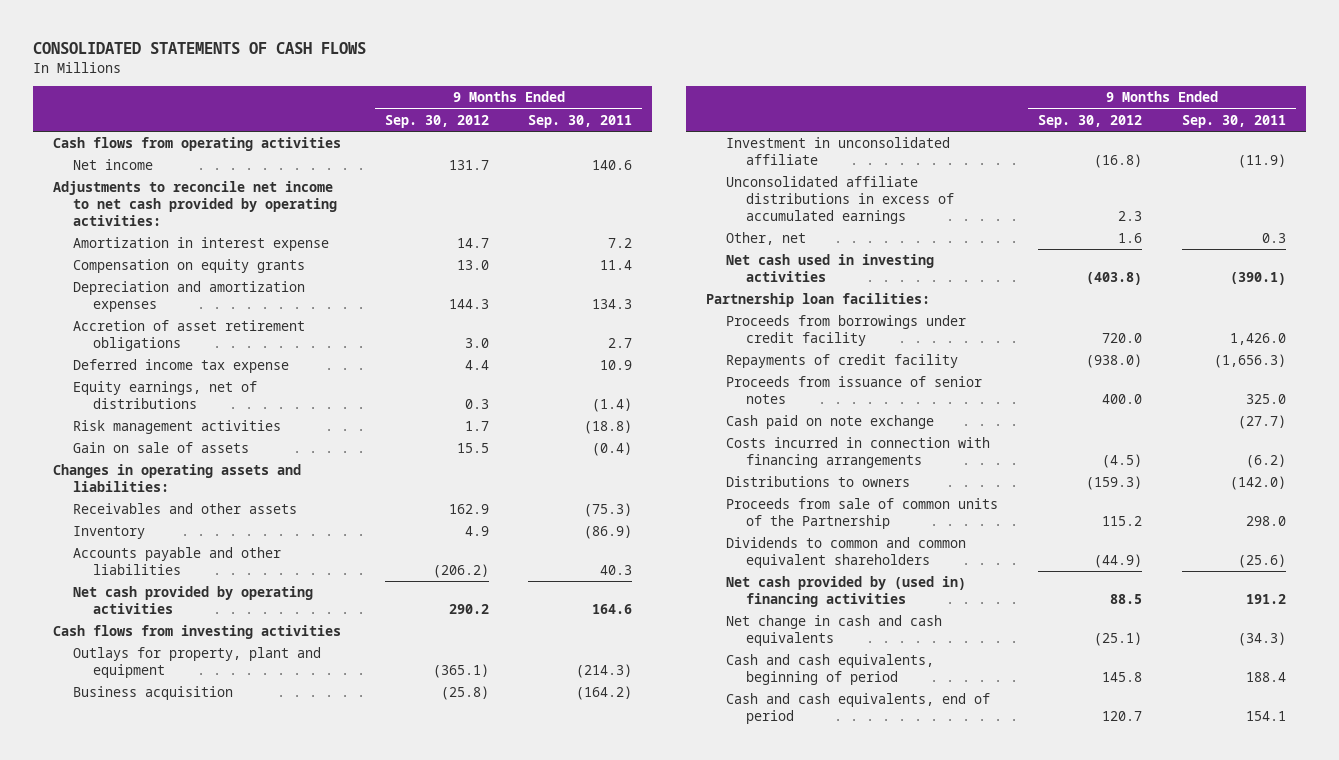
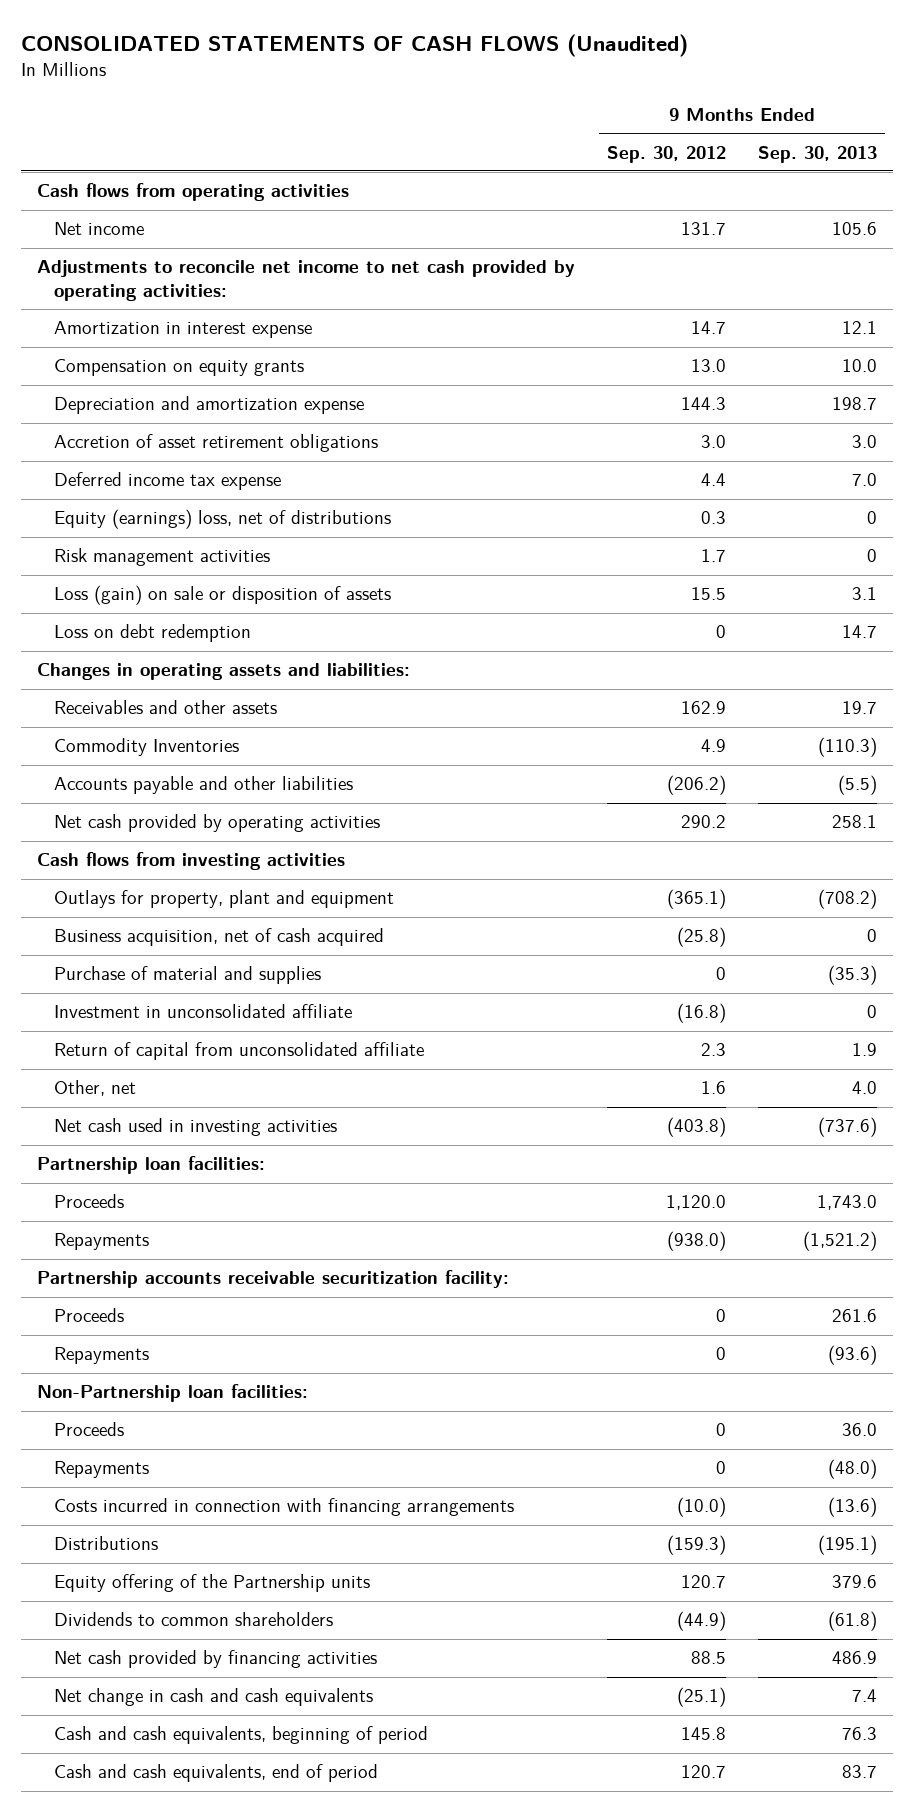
- CONSOLIDATED STATEMENTS OF CASH FLOWS
+ CONSOLIDATED STATEMENTS OF CASH FLOWS (Unaudited)
- | 9 Months Ended Sep. 30, 2012 | 9 Months Ended Sep. 30, 2011
+ | 9 Months Ended Sep. 30, 2012 | 9 Months Ended Sep. 30, 2013
- Depreciation and amortization expenses | 144.3 | 134.3
+ Depreciation and amortization expense | 144.3 | 198.7
- Equity earnings, net of distributions | 0.3 | (1.4)
+ Equity (earnings) loss, net of distributions | 0.3 | 0
- Gain on sale of assets | 15.5 | (0.4)
+ Loss (gain) on sale or disposition of assets | 15.5 | 3.1
+ Loss on debt redemption | 0 | 14.7
- Inventory | 4.9 | (86.9)
+ Commodity Inventories | 4.9 | (110.3)
- Business acquisition | (25.8) | (164.2)
+ Business acquisition, net of cash acquired | (25.8) | 0
+ Purchase of material and supplies | 0 | (35.3)
- Unconsolidated affiliate distributions in excess of accumulated earnings | 2.3 |
+ Return of capital from unconsolidated affiliate | 2.3 | 1.9
- Proceeds from borrowings under credit facility | 720.0 | 1,426.0
- Repayments of credit facility | (938.0) | (1,656.3)
- Proceeds from issuance of senior notes | 400.0 | 325.0
- Cash paid on note exchange | | (27.7)
- Costs incurred in connection with financing arrangements | (4.5) | (6.2)
- Distributions to owners | (159.3) | (142.0)
- Proceeds from sale of common units of the Partnership | 115.2 | 298.0
- Dividends to common and common equivalent shareholders | (44.9) | (25.6)
- Net cash provided by (used in) financing activities | 88.5 | 191.2
+ Proceeds | 1,120.0 | 1,743.0
+ Repayments | (938.0) | (1,521.2)
+ Partnership accounts receivable securitization facility:
+ Proceeds | 0 | 261.6
+ Repayments | 0 | (93.6)
+ Non-Partnership loan facilities:
+ Proceeds | 0 | 36.0
+ Repayments | 0 | (48.0)
+ Costs incurred in connection with financing arrangements | (10.0) | (13.6)
+ Distributions | (159.3) | (195.1)
+ Equity offering of the Partnership units | 120.7 | 379.6
+ Dividends to common shareholders | (44.9) | (61.8)
+ Net cash provided by financing activities | 88.5 | 486.9

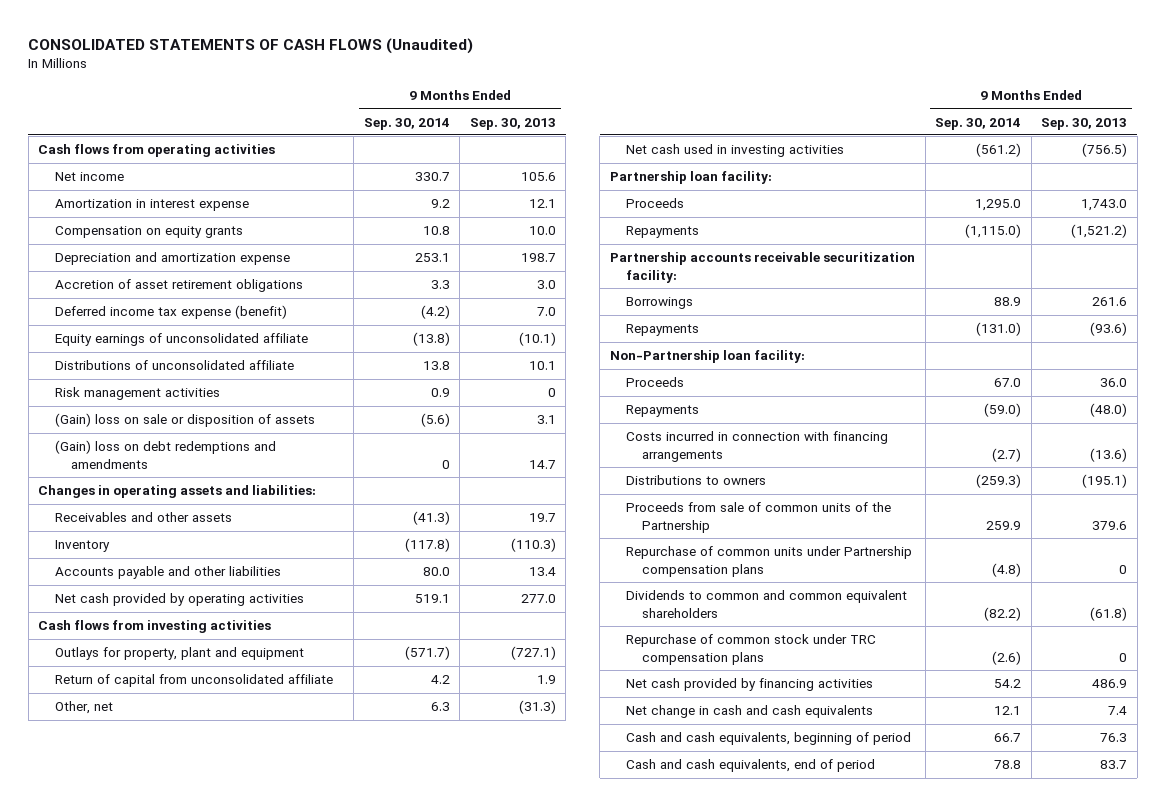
- | 9 Months Ended Sep. 30, 2012 | 9 Months Ended Sep. 30, 2013
+ | 9 Months Ended Sep. 30, 2014 | 9 Months Ended Sep. 30, 2013
- Adjustments to reconcile net income to net cash provided by operating activities:
- Deferred income tax expense | 4.4 | 7.0
- Equity (earnings) loss, net of distributions | 0.3 | 0
+ Deferred income tax expense (benefit) | (4.2) | 7.0
+ Equity earnings of unconsolidated affiliate | (13.8) | (10.1)
+ Distributions of unconsolidated affiliate | 13.8 | 10.1
- Loss (gain) on sale or disposition of assets | 15.5 | 3.1
- Loss on debt redemption | 0 | 14.7
+ (Gain) loss on sale or disposition of assets | (5.6) | 3.1
+ (Gain) loss on debt redemptions and amendments | 0 | 14.7
- Commodity Inventories | 4.9 | (110.3)
- Accounts payable and other liabilities | (206.2) | (5.5)
- Net cash provided by operating activities | 290.2 | 258.1
+ Inventory | (117.8) | (110.3)
+ Accounts payable and other liabilities | 80.0 | 13.4
+ Net cash provided by operating activities | 519.1 | 277.0
- Outlays for property, plant and equipment | (365.1) | (708.2)
- Business acquisition, net of cash acquired | (25.8) | 0
- Purchase of material and supplies | 0 | (35.3)
- Investment in unconsolidated affiliate | (16.8) | 0
+ Outlays for property, plant and equipment | (571.7) | (727.1)
- Other, net | 1.6 | 4.0
- Net cash used in investing activities | (403.8) | (737.6)
- Partnership loan facilities:
+ Other, net | 6.3 | (31.3)
+ Net cash used in investing activities | (561.2) | (756.5)
+ Partnership loan facility:
- Proceeds | 0 | 261.6
+ Borrowings | 88.9 | 261.6
- Non-Partnership loan facilities:
+ Non-Partnership loan facility:
- Distributions | (159.3) | (195.1)
- Equity offering of the Partnership units | 120.7 | 379.6
- Dividends to common shareholders | (44.9) | (61.8)
+ Distributions to owners | (259.3) | (195.1)
+ Proceeds from sale of common units of the Partnership | 259.9 | 379.6
+ Repurchase of common units under Partnership compensation plans | (4.8) | 0
+ Dividends to common and common equivalent shareholders | (82.2) | (61.8)
+ Repurchase of common stock under TRC compensation plans | (2.6) | 0

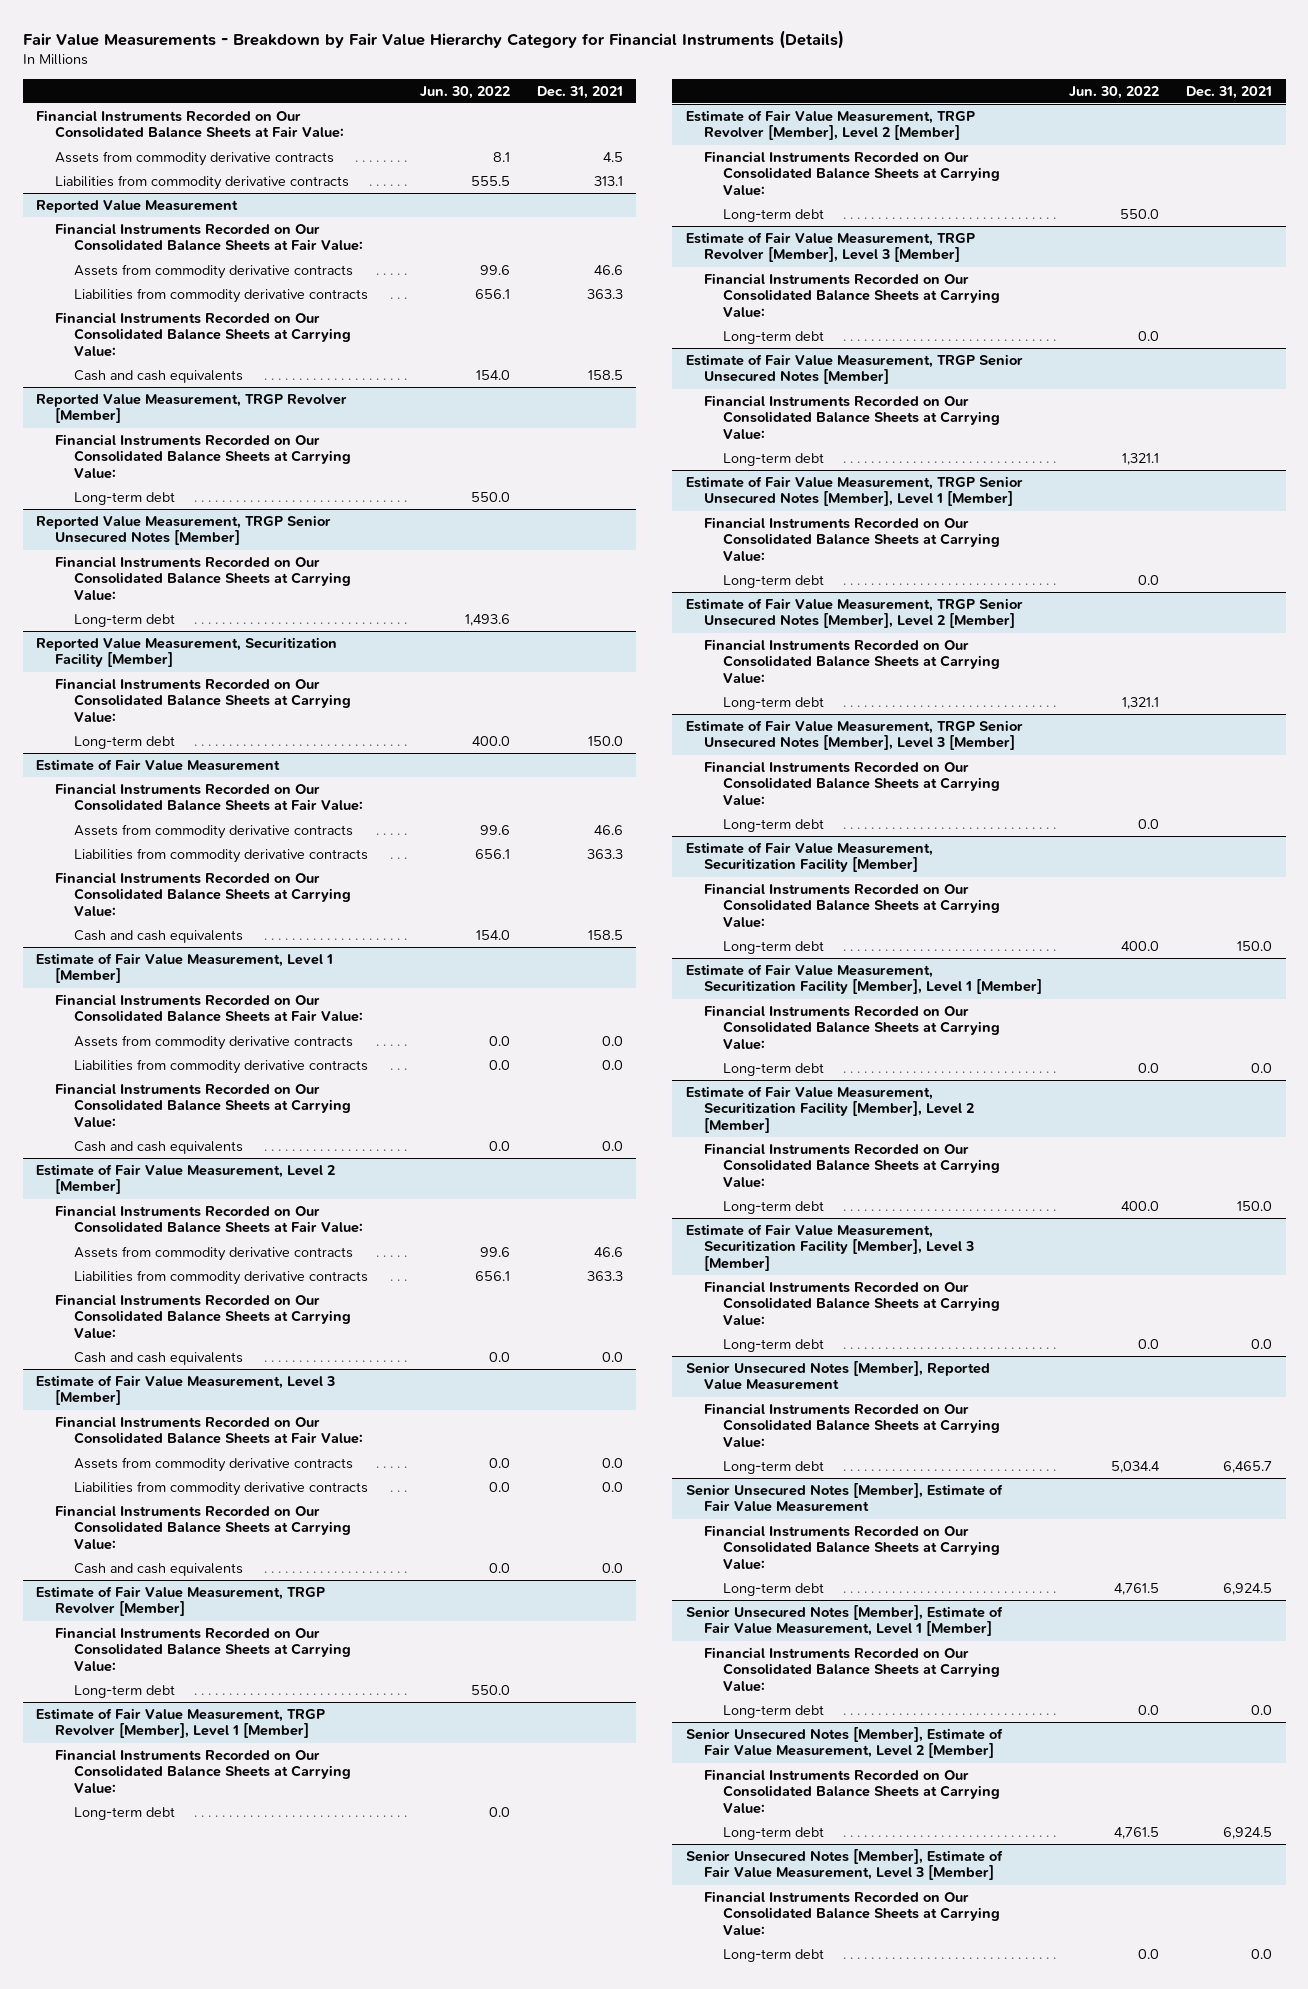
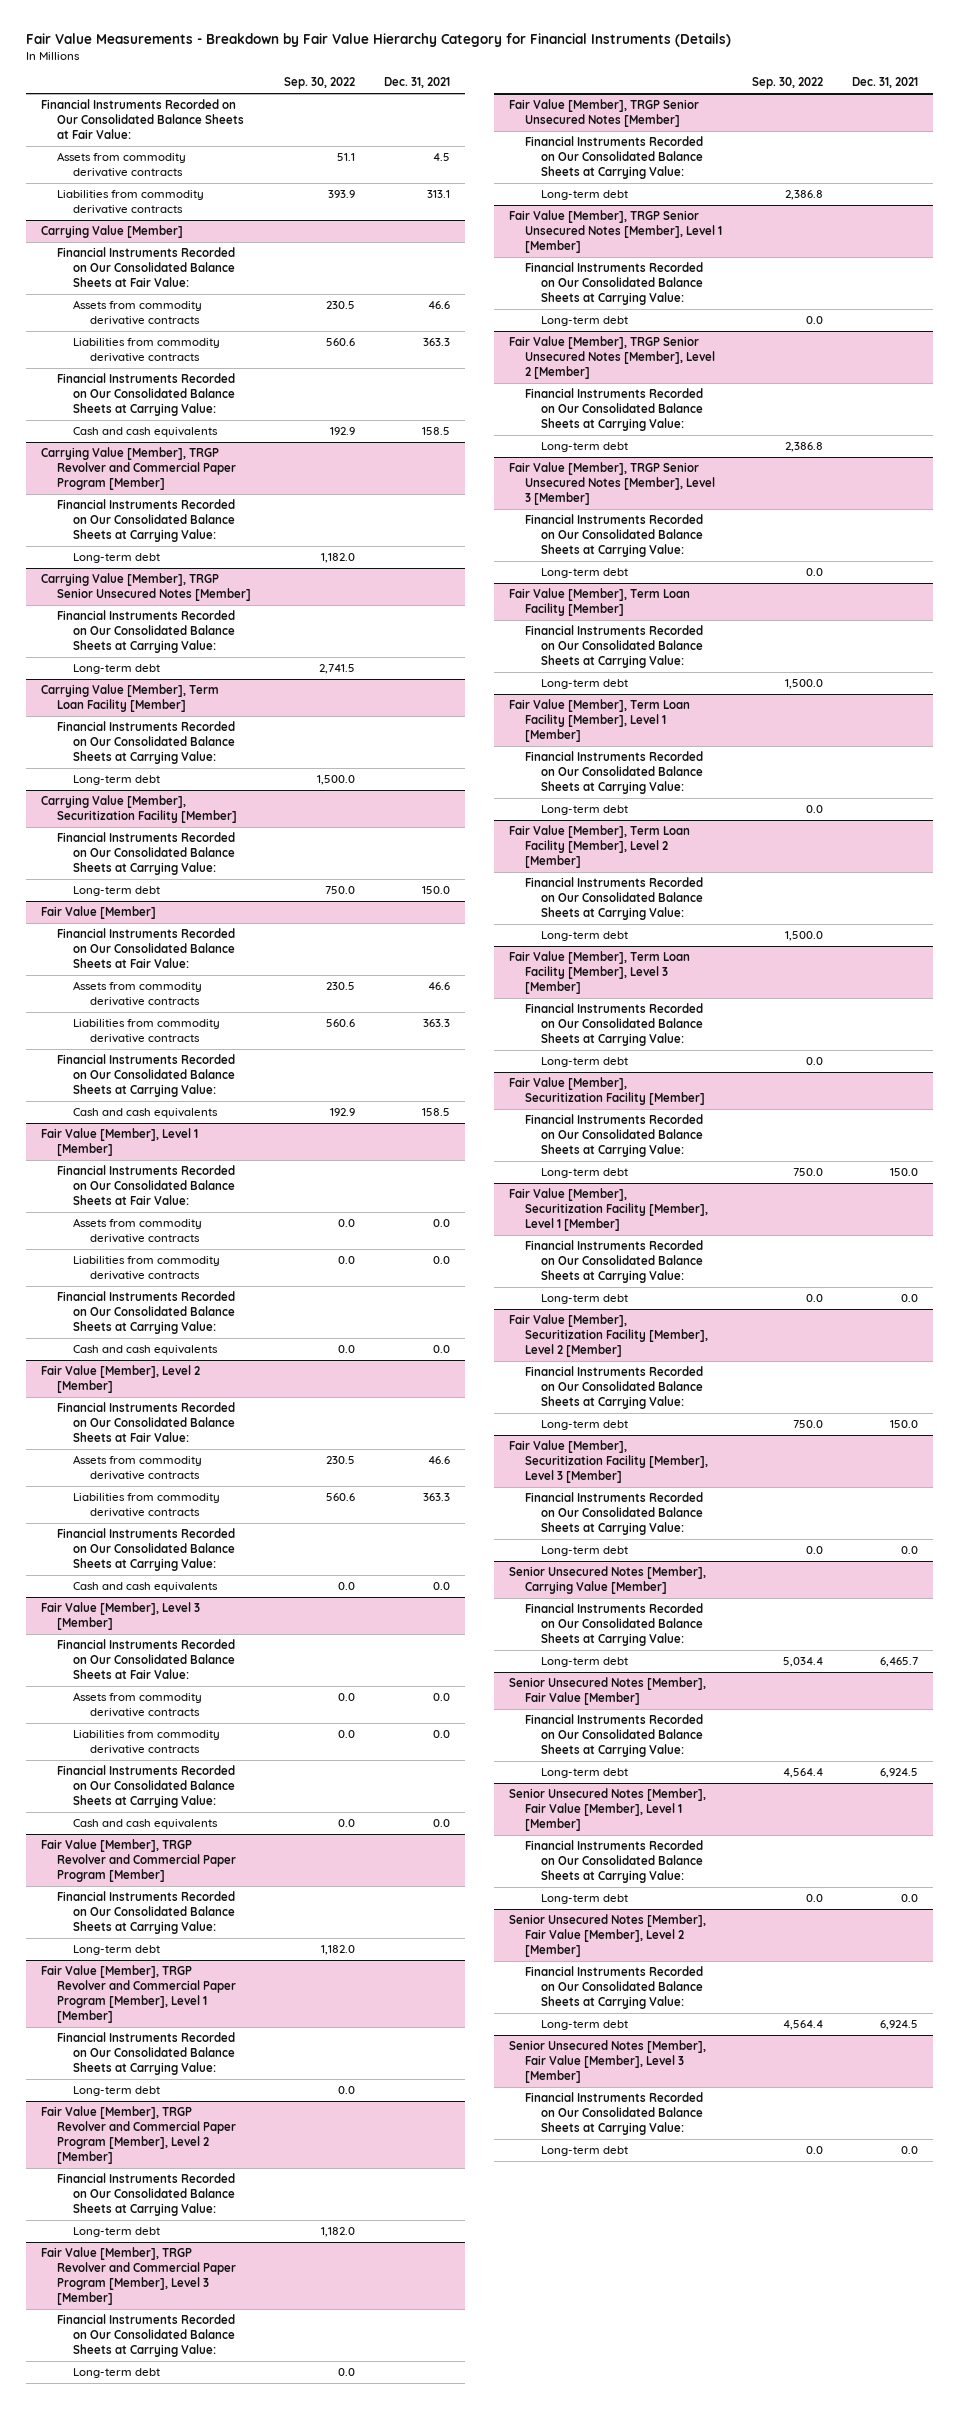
- | Jun. 30, 2022 | Dec. 31, 2021
+ | Sep. 30, 2022 | Dec. 31, 2021
- Reported Value Measurement
+ Carrying Value [Member]
- Reported Value Measurement, TRGP Revolver [Member]
+ Carrying Value [Member], TRGP Revolver and Commercial Paper Program [Member]
- Reported Value Measurement, TRGP Senior Unsecured Notes [Member]
+ Carrying Value [Member], TRGP Senior Unsecured Notes [Member]
- Reported Value Measurement, Securitization Facility [Member]
+ Carrying Value [Member], Term Loan Facility [Member]
+ Long-term debt | 1,500.0 |
+ Carrying Value [Member], Securitization Facility [Member]
+ Financial Instruments Recorded on Our Consolidated Balance Sheets at Carrying Value:
- Estimate of Fair Value Measurement
+ Fair Value [Member]
- Estimate of Fair Value Measurement, Level 1 [Member]
+ Fair Value [Member], Level 1 [Member]
- Estimate of Fair Value Measurement, Level 2 [Member]
+ Fair Value [Member], Level 2 [Member]
- Estimate of Fair Value Measurement, Level 3 [Member]
+ Fair Value [Member], Level 3 [Member]
- Estimate of Fair Value Measurement, TRGP Revolver [Member]
+ Fair Value [Member], TRGP Revolver and Commercial Paper Program [Member]
- Estimate of Fair Value Measurement, TRGP Revolver [Member], Level 1 [Member]
+ Fair Value [Member], TRGP Revolver and Commercial Paper Program [Member], Level 1 [Member]
- Estimate of Fair Value Measurement, TRGP Revolver [Member], Level 2 [Member]
+ Fair Value [Member], TRGP Revolver and Commercial Paper Program [Member], Level 2 [Member]
- Estimate of Fair Value Measurement, TRGP Revolver [Member], Level 3 [Member]
+ Fair Value [Member], TRGP Revolver and Commercial Paper Program [Member], Level 3 [Member]
- Estimate of Fair Value Measurement, TRGP Senior Unsecured Notes [Member]
+ Fair Value [Member], TRGP Senior Unsecured Notes [Member]
- Estimate of Fair Value Measurement, TRGP Senior Unsecured Notes [Member], Level 1 [Member]
+ Fair Value [Member], TRGP Senior Unsecured Notes [Member], Level 1 [Member]
- Estimate of Fair Value Measurement, TRGP Senior Unsecured Notes [Member], Level 2 [Member]
+ Fair Value [Member], TRGP Senior Unsecured Notes [Member], Level 2 [Member]
- Estimate of Fair Value Measurement, TRGP Senior Unsecured Notes [Member], Level 3 [Member]
+ Fair Value [Member], TRGP Senior Unsecured Notes [Member], Level 3 [Member]
- Estimate of Fair Value Measurement, Securitization Facility [Member]
+ Fair Value [Member], Term Loan Facility [Member]
+ Long-term debt | 1,500.0 |
+ Fair Value [Member], Term Loan Facility [Member], Level 1 [Member]
+ Financial Instruments Recorded on Our Consolidated Balance Sheets at Carrying Value:
+ Long-term debt | 0.0 |
+ Fair Value [Member], Term Loan Facility [Member], Level 2 [Member]
+ Financial Instruments Recorded on Our Consolidated Balance Sheets at Carrying Value:
+ Long-term debt | 1,500.0 |
+ Fair Value [Member], Term Loan Facility [Member], Level 3 [Member]
+ Financial Instruments Recorded on Our Consolidated Balance Sheets at Carrying Value:
+ Long-term debt | 0.0 |
+ Fair Value [Member], Securitization Facility [Member]
+ Financial Instruments Recorded on Our Consolidated Balance Sheets at Carrying Value:
- Estimate of Fair Value Measurement, Securitization Facility [Member], Level 1 [Member]
+ Fair Value [Member], Securitization Facility [Member], Level 1 [Member]
- Estimate of Fair Value Measurement, Securitization Facility [Member], Level 2 [Member]
+ Fair Value [Member], Securitization Facility [Member], Level 2 [Member]
- Estimate of Fair Value Measurement, Securitization Facility [Member], Level 3 [Member]
+ Fair Value [Member], Securitization Facility [Member], Level 3 [Member]
- Senior Unsecured Notes [Member], Reported Value Measurement
+ Senior Unsecured Notes [Member], Carrying Value [Member]
- Senior Unsecured Notes [Member], Estimate of Fair Value Measurement
+ Senior Unsecured Notes [Member], Fair Value [Member]
- Senior Unsecured Notes [Member], Estimate of Fair Value Measurement, Level 1 [Member]
+ Senior Unsecured Notes [Member], Fair Value [Member], Level 1 [Member]
- Senior Unsecured Notes [Member], Estimate of Fair Value Measurement, Level 2 [Member]
+ Senior Unsecured Notes [Member], Fair Value [Member], Level 2 [Member]
- Senior Unsecured Notes [Member], Estimate of Fair Value Measurement, Level 3 [Member]
+ Senior Unsecured Notes [Member], Fair Value [Member], Level 3 [Member]

